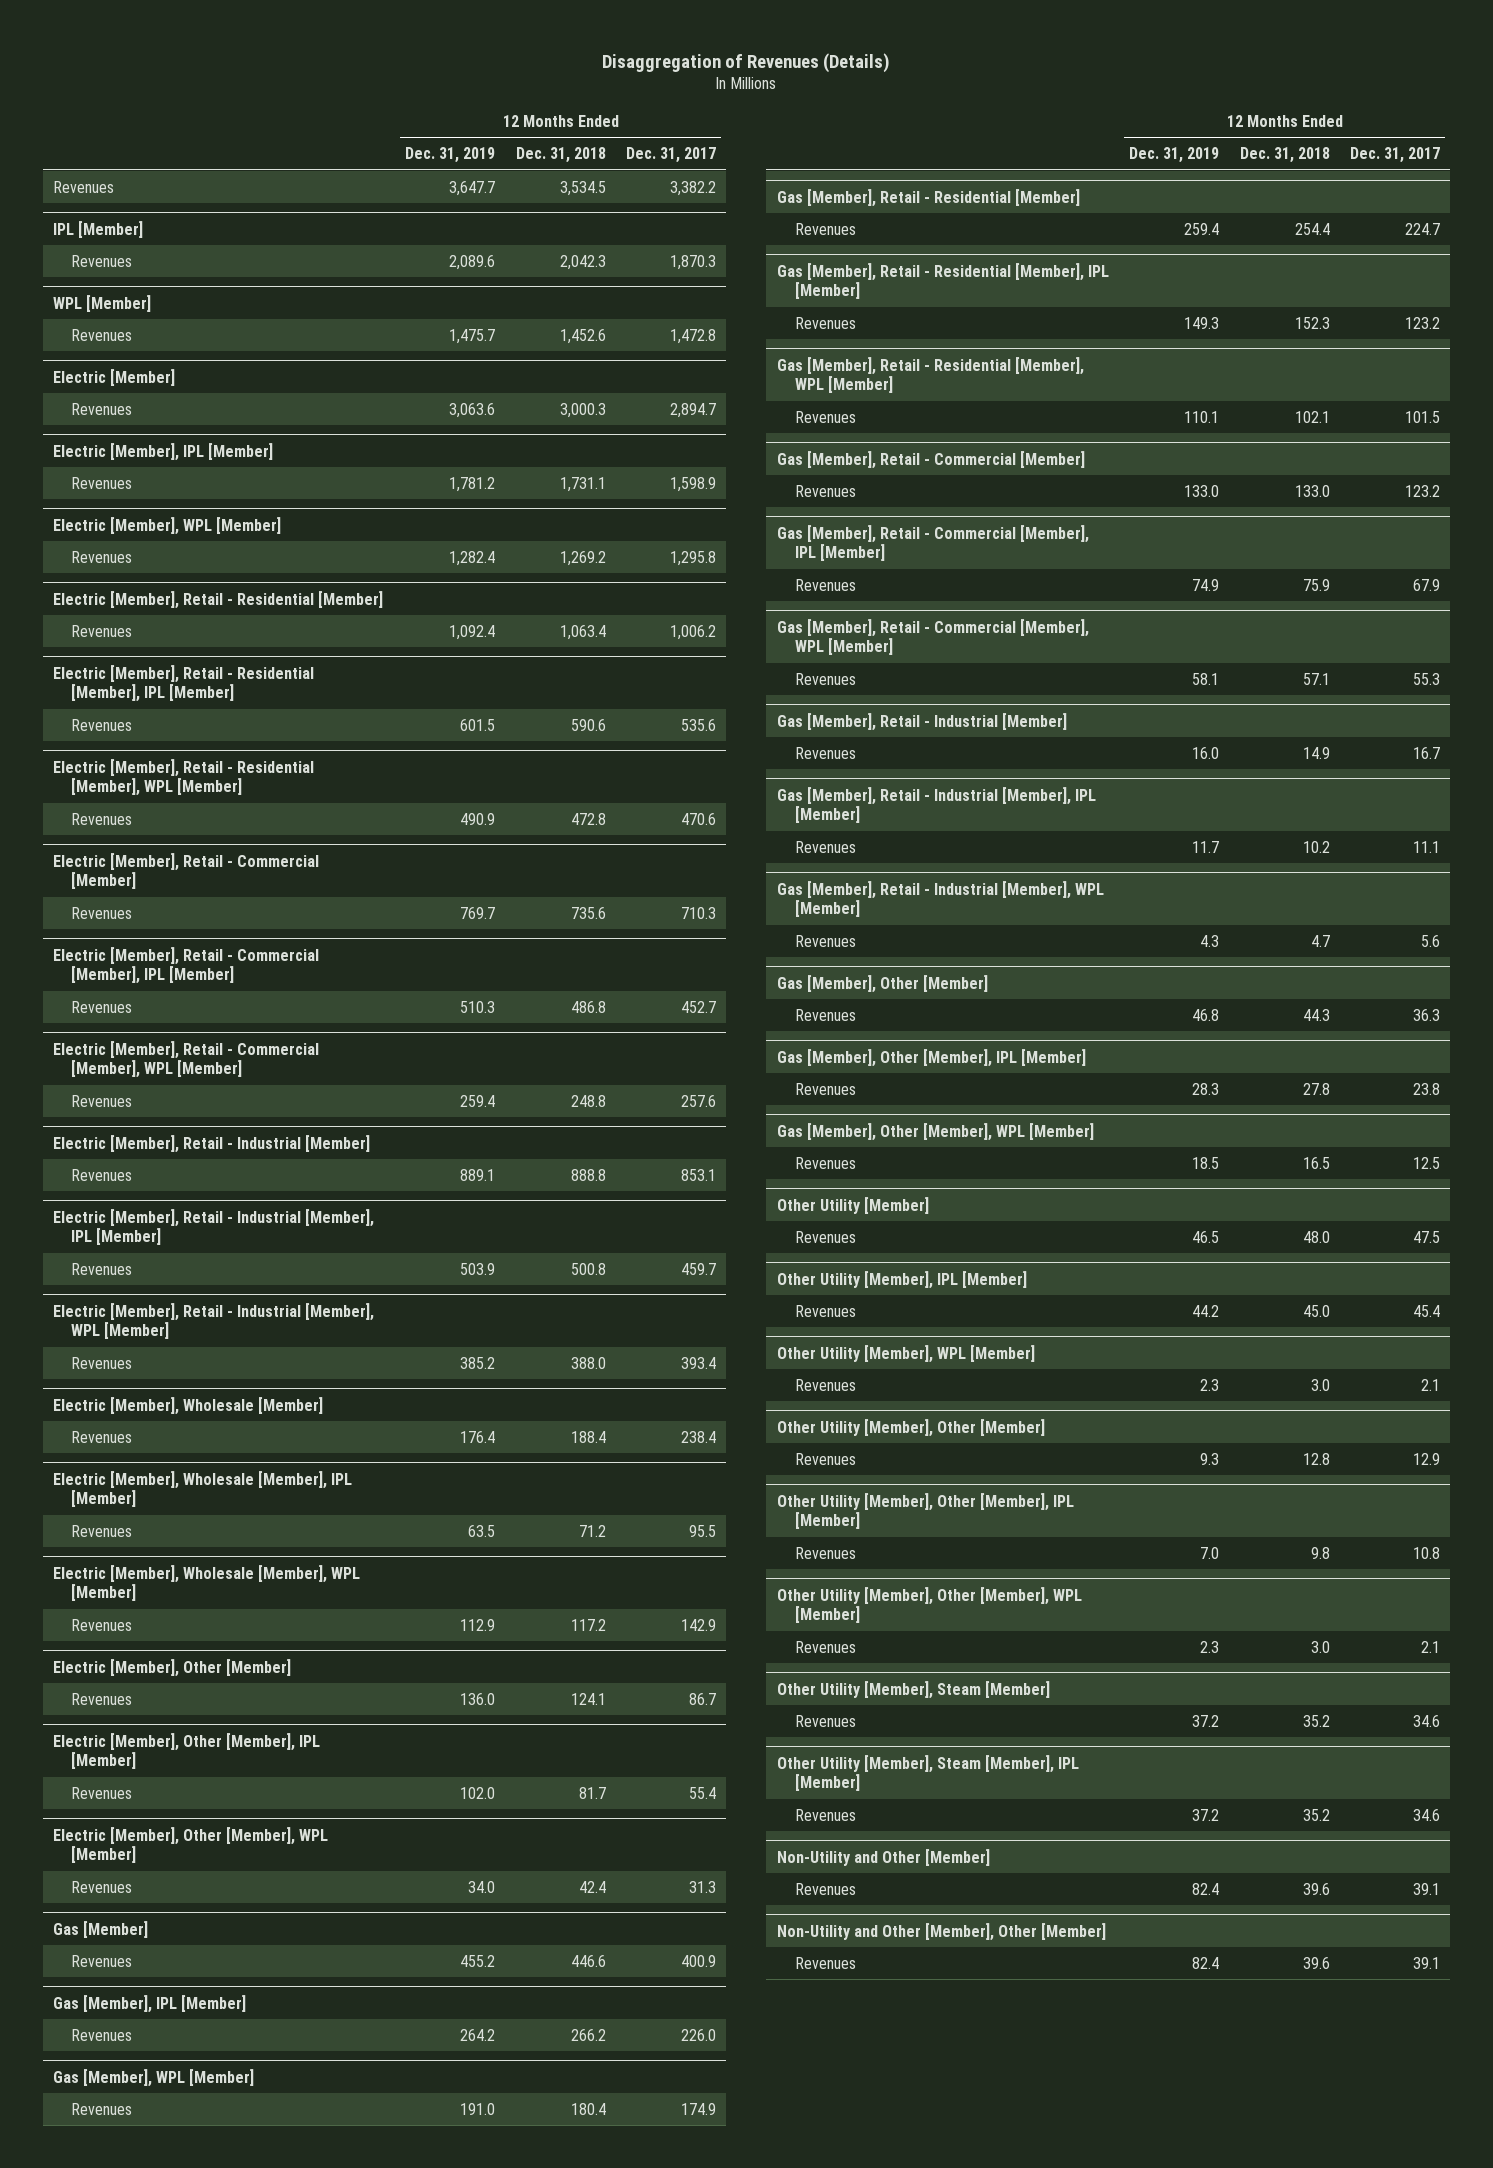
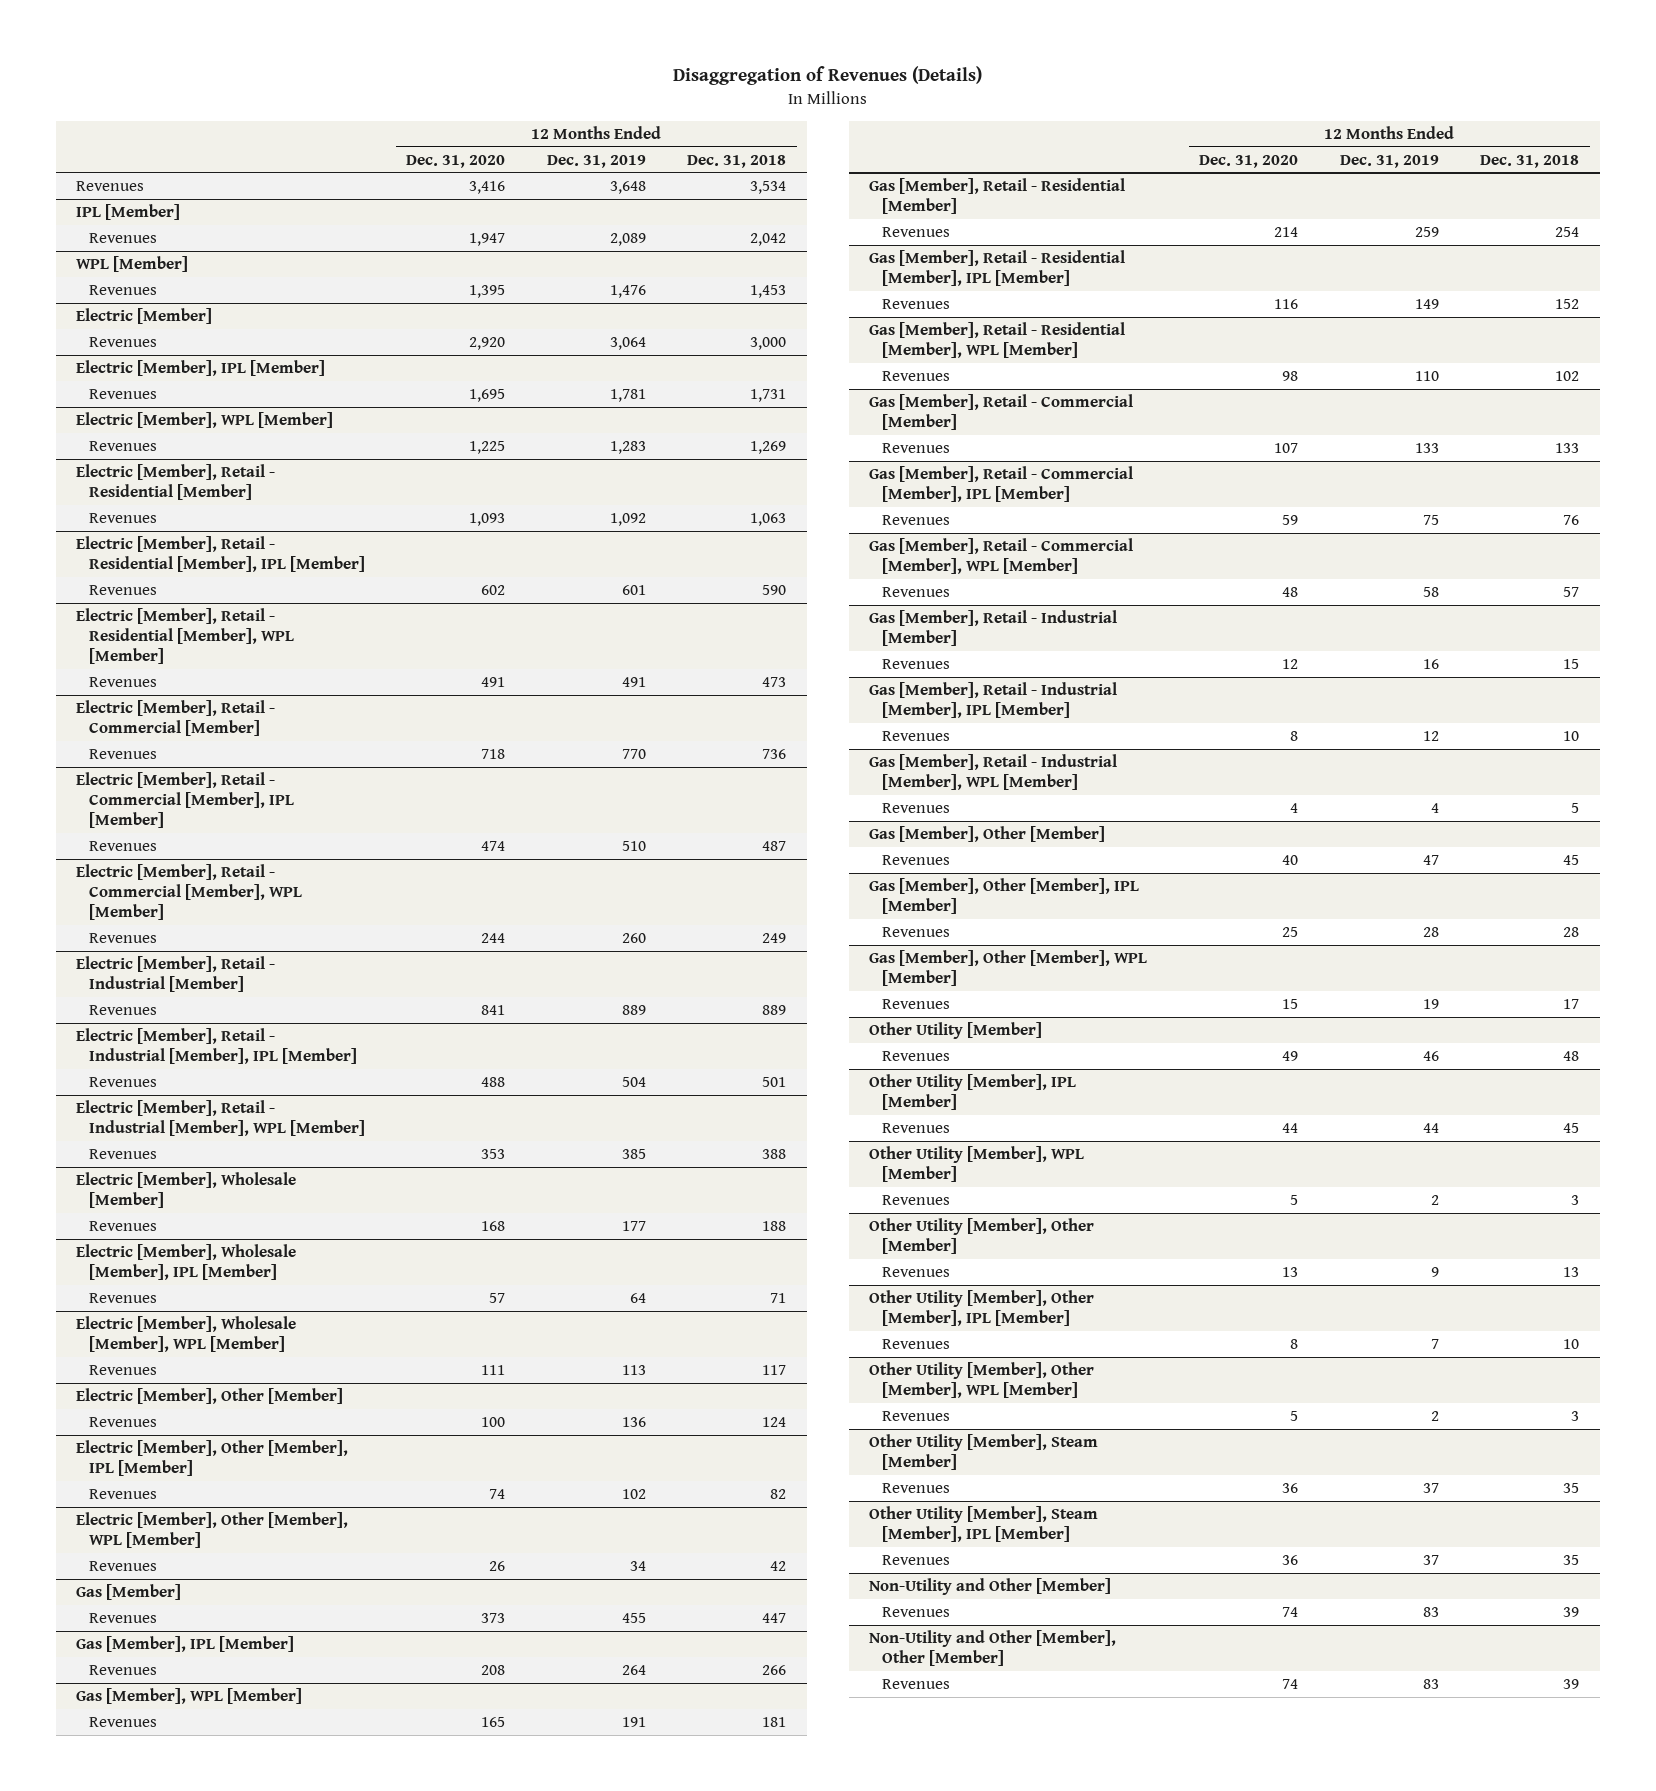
- | 12 Months Ended Dec. 31, 2019 | 12 Months Ended Dec. 31, 2018 | 12 Months Ended Dec. 31, 2017
+ | 12 Months Ended Dec. 31, 2020 | 12 Months Ended Dec. 31, 2019 | 12 Months Ended Dec. 31, 2018
- Revenues | 3,647.7 | 3,534.5 | 3,382.2
+ Revenues | 3,416 | 3,648 | 3,534
@ IPL [Member]
- Revenues | 2,089.6 | 2,042.3 | 1,870.3
+ Revenues | 1,947 | 2,089 | 2,042
@ WPL [Member]
- Revenues | 1,475.7 | 1,452.6 | 1,472.8
+ Revenues | 1,395 | 1,476 | 1,453
@ Electric [Member]
- Revenues | 3,063.6 | 3,000.3 | 2,894.7
+ Revenues | 2,920 | 3,064 | 3,000
@ Electric [Member], IPL [Member]
- Revenues | 1,781.2 | 1,731.1 | 1,598.9
+ Revenues | 1,695 | 1,781 | 1,731
@ Electric [Member], WPL [Member]
- Revenues | 1,282.4 | 1,269.2 | 1,295.8
+ Revenues | 1,225 | 1,283 | 1,269
@ Electric [Member], Retail - Residential [Member]
- Revenues | 1,092.4 | 1,063.4 | 1,006.2
+ Revenues | 1,093 | 1,092 | 1,063
@ Electric [Member], Retail - Residential [Member], IPL [Member]
- Revenues | 601.5 | 590.6 | 535.6
+ Revenues | 602 | 601 | 590
@ Electric [Member], Retail - Residential [Member], WPL [Member]
- Revenues | 490.9 | 472.8 | 470.6
+ Revenues | 491 | 491 | 473
@ Electric [Member], Retail - Commercial [Member]
- Revenues | 769.7 | 735.6 | 710.3
+ Revenues | 718 | 770 | 736
@ Electric [Member], Retail - Commercial [Member], IPL [Member]
- Revenues | 510.3 | 486.8 | 452.7
+ Revenues | 474 | 510 | 487
@ Electric [Member], Retail - Commercial [Member], WPL [Member]
- Revenues | 259.4 | 248.8 | 257.6
+ Revenues | 244 | 260 | 249
@ Electric [Member], Retail - Industrial [Member]
- Revenues | 889.1 | 888.8 | 853.1
+ Revenues | 841 | 889 | 889
@ Electric [Member], Retail - Industrial [Member], IPL [Member]
- Revenues | 503.9 | 500.8 | 459.7
+ Revenues | 488 | 504 | 501
@ Electric [Member], Retail - Industrial [Member], WPL [Member]
- Revenues | 385.2 | 388.0 | 393.4
+ Revenues | 353 | 385 | 388
@ Electric [Member], Wholesale [Member]
- Revenues | 176.4 | 188.4 | 238.4
+ Revenues | 168 | 177 | 188
@ Electric [Member], Wholesale [Member], IPL [Member]
- Revenues | 63.5 | 71.2 | 95.5
+ Revenues | 57 | 64 | 71
@ Electric [Member], Wholesale [Member], WPL [Member]
- Revenues | 112.9 | 117.2 | 142.9
+ Revenues | 111 | 113 | 117
@ Electric [Member], Other [Member]
- Revenues | 136.0 | 124.1 | 86.7
+ Revenues | 100 | 136 | 124
@ Electric [Member], Other [Member], IPL [Member]
- Revenues | 102.0 | 81.7 | 55.4
+ Revenues | 74 | 102 | 82
@ Electric [Member], Other [Member], WPL [Member]
- Revenues | 34.0 | 42.4 | 31.3
+ Revenues | 26 | 34 | 42
@ Gas [Member]
- Revenues | 455.2 | 446.6 | 400.9
+ Revenues | 373 | 455 | 447
@ Gas [Member], IPL [Member]
- Revenues | 264.2 | 266.2 | 226.0
+ Revenues | 208 | 264 | 266
@ Gas [Member], WPL [Member]
- Revenues | 191.0 | 180.4 | 174.9
+ Revenues | 165 | 191 | 181
@ Gas [Member], Retail - Residential [Member]
- Revenues | 259.4 | 254.4 | 224.7
+ Revenues | 214 | 259 | 254
@ Gas [Member], Retail - Residential [Member], IPL [Member]
- Revenues | 149.3 | 152.3 | 123.2
+ Revenues | 116 | 149 | 152
@ Gas [Member], Retail - Residential [Member], WPL [Member]
- Revenues | 110.1 | 102.1 | 101.5
+ Revenues | 98 | 110 | 102
@ Gas [Member], Retail - Commercial [Member]
- Revenues | 133.0 | 133.0 | 123.2
+ Revenues | 107 | 133 | 133
@ Gas [Member], Retail - Commercial [Member], IPL [Member]
- Revenues | 74.9 | 75.9 | 67.9
+ Revenues | 59 | 75 | 76
@ Gas [Member], Retail - Commercial [Member], WPL [Member]
- Revenues | 58.1 | 57.1 | 55.3
+ Revenues | 48 | 58 | 57
@ Gas [Member], Retail - Industrial [Member]
- Revenues | 16.0 | 14.9 | 16.7
+ Revenues | 12 | 16 | 15
@ Gas [Member], Retail - Industrial [Member], IPL [Member]
- Revenues | 11.7 | 10.2 | 11.1
+ Revenues | 8 | 12 | 10
@ Gas [Member], Retail - Industrial [Member], WPL [Member]
- Revenues | 4.3 | 4.7 | 5.6
+ Revenues | 4 | 4 | 5
@ Gas [Member], Other [Member]
- Revenues | 46.8 | 44.3 | 36.3
+ Revenues | 40 | 47 | 45
@ Gas [Member], Other [Member], IPL [Member]
- Revenues | 28.3 | 27.8 | 23.8
+ Revenues | 25 | 28 | 28
@ Gas [Member], Other [Member], WPL [Member]
- Revenues | 18.5 | 16.5 | 12.5
+ Revenues | 15 | 19 | 17
@ Other Utility [Member]
- Revenues | 46.5 | 48.0 | 47.5
+ Revenues | 49 | 46 | 48
@ Other Utility [Member], IPL [Member]
- Revenues | 44.2 | 45.0 | 45.4
+ Revenues | 44 | 44 | 45
@ Other Utility [Member], WPL [Member]
- Revenues | 2.3 | 3.0 | 2.1
+ Revenues | 5 | 2 | 3
@ Other Utility [Member], Other [Member]
- Revenues | 9.3 | 12.8 | 12.9
+ Revenues | 13 | 9 | 13
@ Other Utility [Member], Other [Member], IPL [Member]
- Revenues | 7.0 | 9.8 | 10.8
+ Revenues | 8 | 7 | 10
@ Other Utility [Member], Other [Member], WPL [Member]
- Revenues | 2.3 | 3.0 | 2.1
+ Revenues | 5 | 2 | 3
@ Other Utility [Member], Steam [Member]
- Revenues | 37.2 | 35.2 | 34.6
+ Revenues | 36 | 37 | 35
@ Other Utility [Member], Steam [Member], IPL [Member]
- Revenues | 37.2 | 35.2 | 34.6
+ Revenues | 36 | 37 | 35
@ Non-Utility and Other [Member]
- Revenues | 82.4 | 39.6 | 39.1
+ Revenues | 74 | 83 | 39
@ Non-Utility and Other [Member], Other [Member]
- Revenues | 82.4 | 39.6 | 39.1
+ Revenues | 74 | 83 | 39

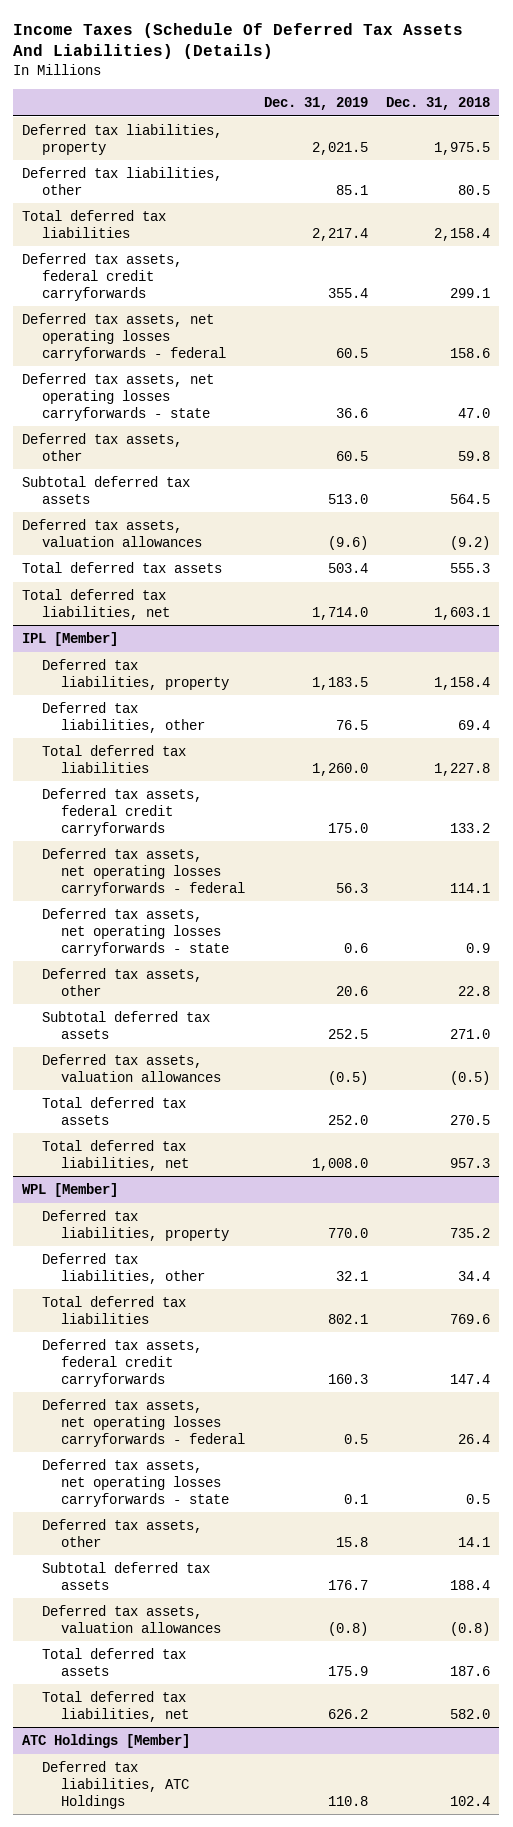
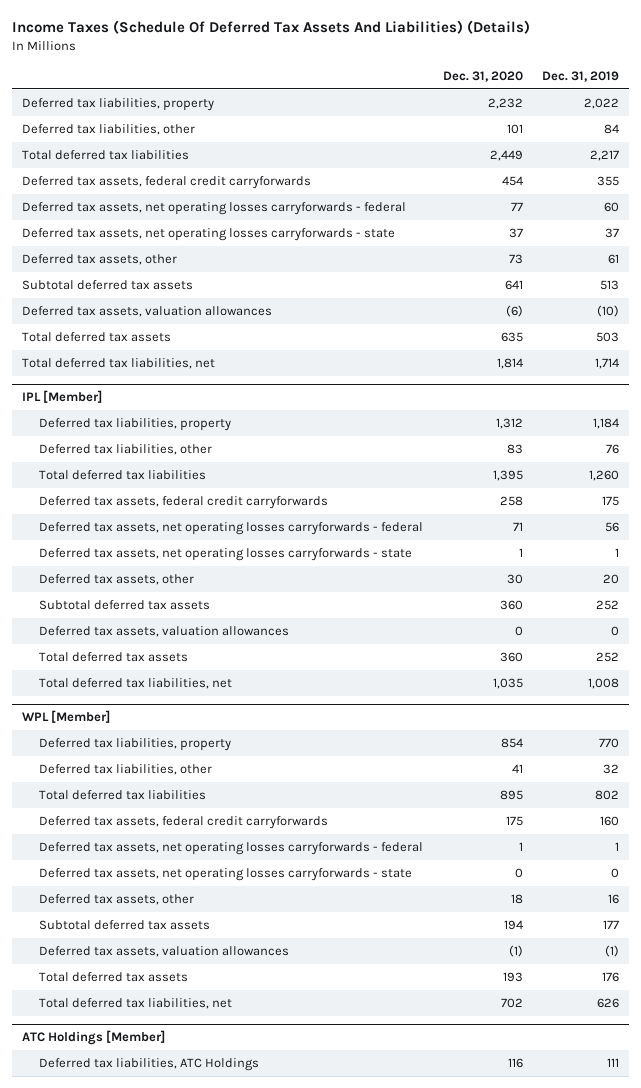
- | Dec. 31, 2019 | Dec. 31, 2018
+ | Dec. 31, 2020 | Dec. 31, 2019
- Deferred tax liabilities, property | 2,021.5 | 1,975.5
- Deferred tax liabilities, other | 85.1 | 80.5
- Total deferred tax liabilities | 2,217.4 | 2,158.4
- Deferred tax assets, federal credit carryforwards | 355.4 | 299.1
- Deferred tax assets, net operating losses carryforwards - federal | 60.5 | 158.6
- Deferred tax assets, net operating losses carryforwards - state | 36.6 | 47.0
- Deferred tax assets, other | 60.5 | 59.8
- Subtotal deferred tax assets | 513.0 | 564.5
- Deferred tax assets, valuation allowances | (9.6) | (9.2)
- Total deferred tax assets | 503.4 | 555.3
- Total deferred tax liabilities, net | 1,714.0 | 1,603.1
+ Deferred tax liabilities, property | 2,232 | 2,022
+ Deferred tax liabilities, other | 101 | 84
+ Total deferred tax liabilities | 2,449 | 2,217
+ Deferred tax assets, federal credit carryforwards | 454 | 355
+ Deferred tax assets, net operating losses carryforwards - federal | 77 | 60
+ Deferred tax assets, net operating losses carryforwards - state | 37 | 37
+ Deferred tax assets, other | 73 | 61
+ Subtotal deferred tax assets | 641 | 513
+ Deferred tax assets, valuation allowances | (6) | (10)
+ Total deferred tax assets | 635 | 503
+ Total deferred tax liabilities, net | 1,814 | 1,714
@ IPL [Member]
- Deferred tax liabilities, property | 1,183.5 | 1,158.4
- Deferred tax liabilities, other | 76.5 | 69.4
- Total deferred tax liabilities | 1,260.0 | 1,227.8
- Deferred tax assets, federal credit carryforwards | 175.0 | 133.2
- Deferred tax assets, net operating losses carryforwards - federal | 56.3 | 114.1
- Deferred tax assets, net operating losses carryforwards - state | 0.6 | 0.9
- Deferred tax assets, other | 20.6 | 22.8
- Subtotal deferred tax assets | 252.5 | 271.0
- Deferred tax assets, valuation allowances | (0.5) | (0.5)
- Total deferred tax assets | 252.0 | 270.5
- Total deferred tax liabilities, net | 1,008.0 | 957.3
+ Deferred tax liabilities, property | 1,312 | 1,184
+ Deferred tax liabilities, other | 83 | 76
+ Total deferred tax liabilities | 1,395 | 1,260
+ Deferred tax assets, federal credit carryforwards | 258 | 175
+ Deferred tax assets, net operating losses carryforwards - federal | 71 | 56
+ Deferred tax assets, net operating losses carryforwards - state | 1 | 1
+ Deferred tax assets, other | 30 | 20
+ Subtotal deferred tax assets | 360 | 252
+ Deferred tax assets, valuation allowances | 0 | 0
+ Total deferred tax assets | 360 | 252
+ Total deferred tax liabilities, net | 1,035 | 1,008
@ WPL [Member]
- Deferred tax liabilities, property | 770.0 | 735.2
- Deferred tax liabilities, other | 32.1 | 34.4
- Total deferred tax liabilities | 802.1 | 769.6
- Deferred tax assets, federal credit carryforwards | 160.3 | 147.4
- Deferred tax assets, net operating losses carryforwards - federal | 0.5 | 26.4
- Deferred tax assets, net operating losses carryforwards - state | 0.1 | 0.5
- Deferred tax assets, other | 15.8 | 14.1
- Subtotal deferred tax assets | 176.7 | 188.4
- Deferred tax assets, valuation allowances | (0.8) | (0.8)
- Total deferred tax assets | 175.9 | 187.6
- Total deferred tax liabilities, net | 626.2 | 582.0
+ Deferred tax liabilities, property | 854 | 770
+ Deferred tax liabilities, other | 41 | 32
+ Total deferred tax liabilities | 895 | 802
+ Deferred tax assets, federal credit carryforwards | 175 | 160
+ Deferred tax assets, net operating losses carryforwards - federal | 1 | 1
+ Deferred tax assets, net operating losses carryforwards - state | 0 | 0
+ Deferred tax assets, other | 18 | 16
+ Subtotal deferred tax assets | 194 | 177
+ Deferred tax assets, valuation allowances | (1) | (1)
+ Total deferred tax assets | 193 | 176
+ Total deferred tax liabilities, net | 702 | 626
@ ATC Holdings [Member]
- Deferred tax liabilities, ATC Holdings | 110.8 | 102.4
+ Deferred tax liabilities, ATC Holdings | 116 | 111

